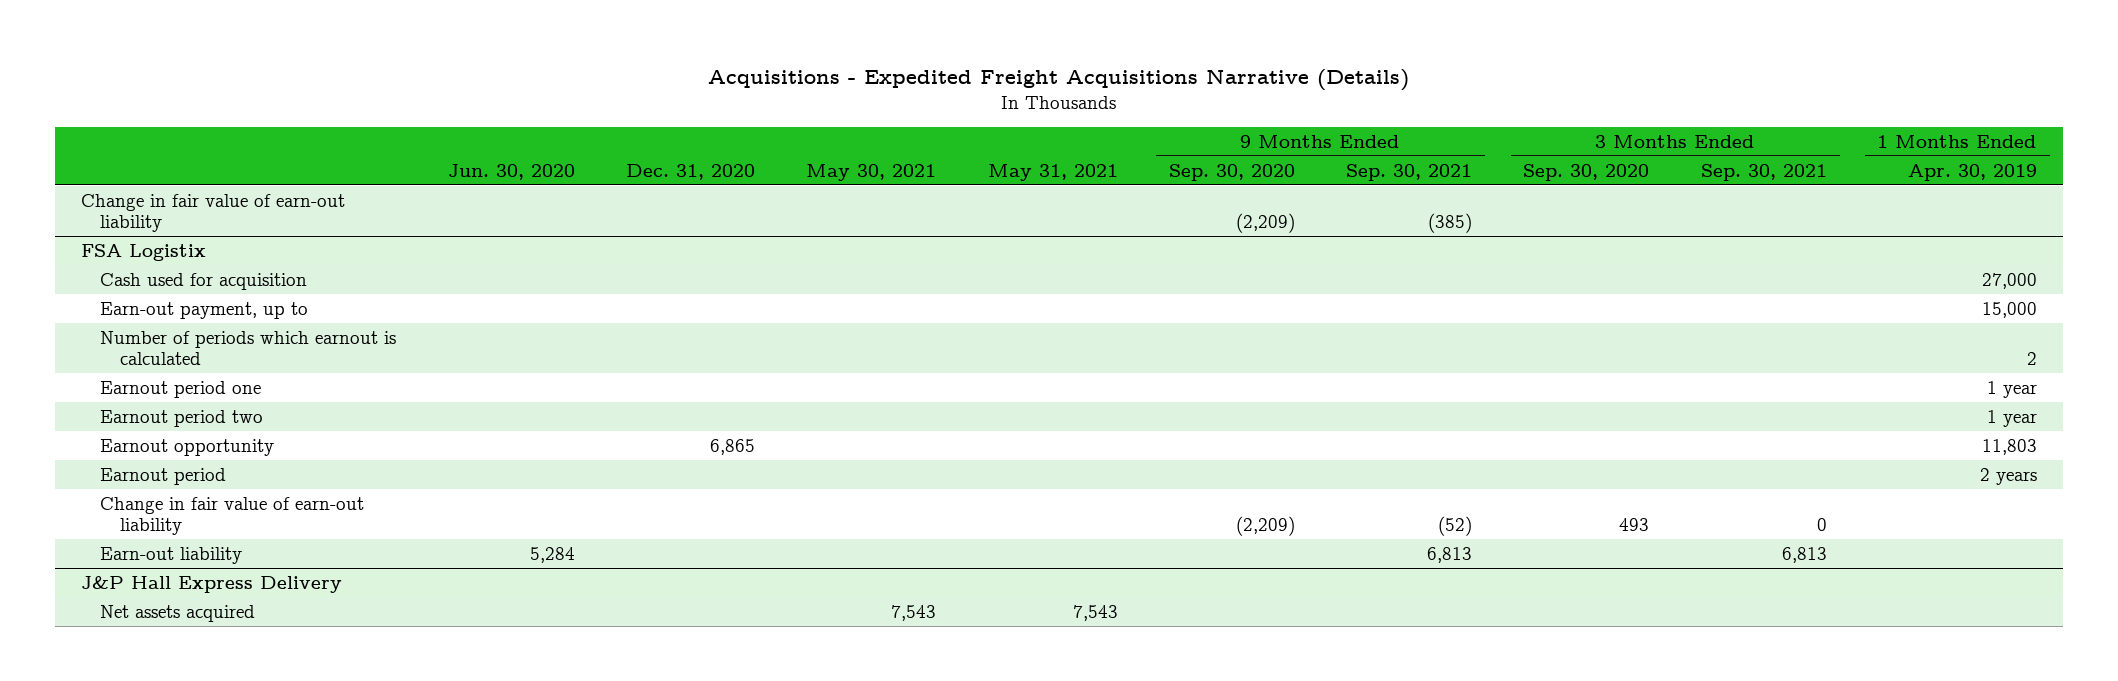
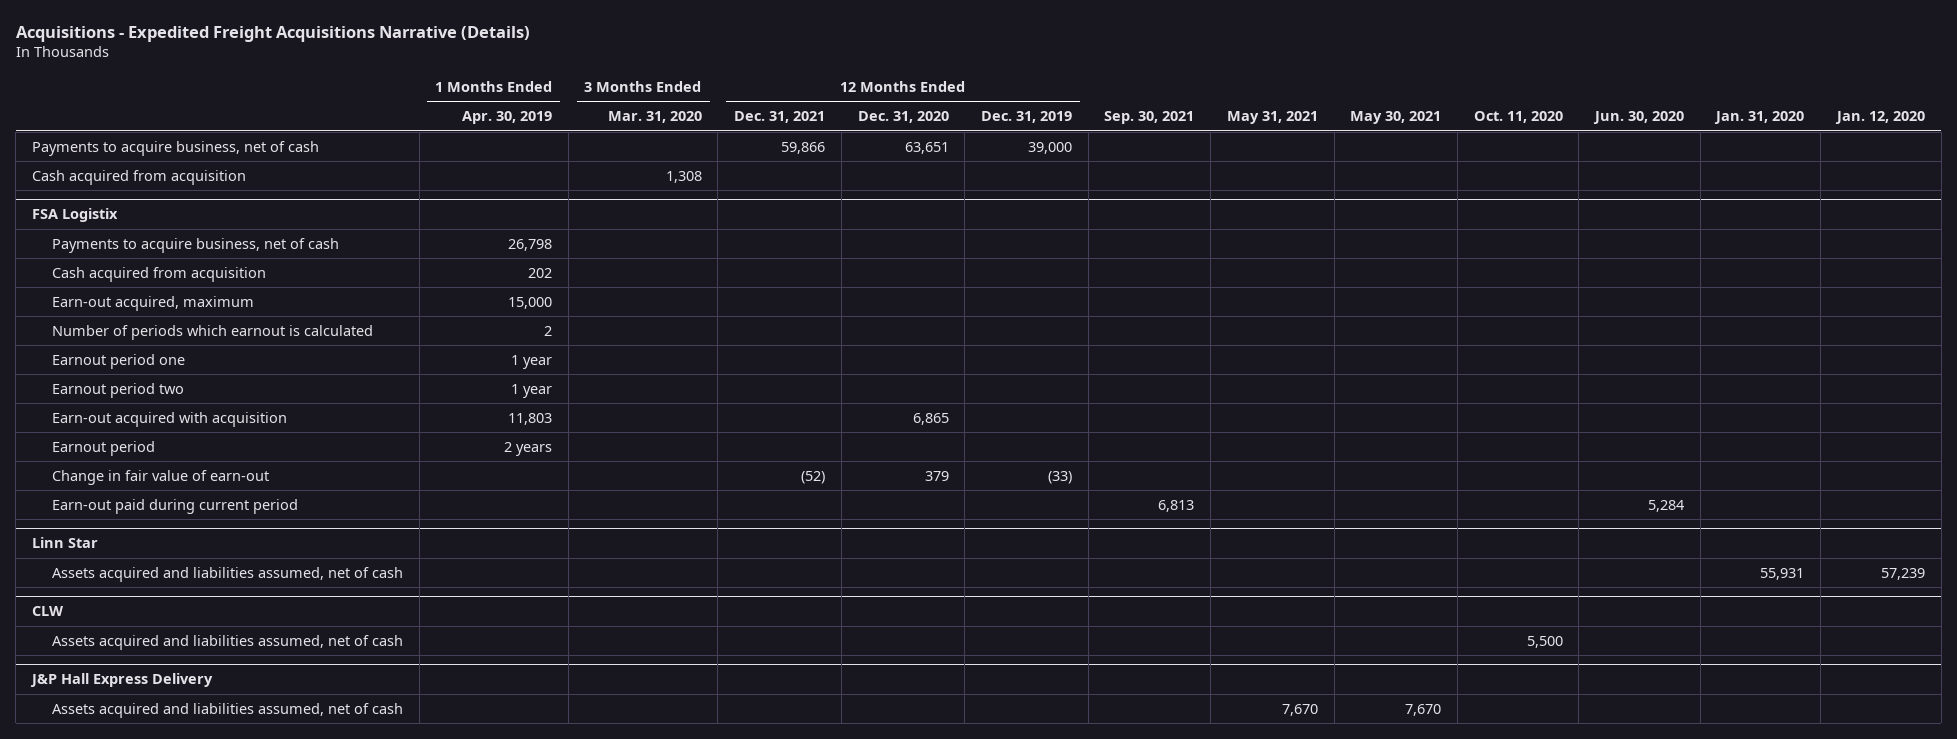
- | Jun. 30, 2020 | Dec. 31, 2020 | May 30, 2021 | May 31, 2021 | 9 Months Ended Sep. 30, 2020 | 9 Months Ended Sep. 30, 2021 | 3 Months Ended Sep. 30, 2020 | 3 Months Ended Sep. 30, 2021 | 1 Months Ended Apr. 30, 2019
+ | 1 Months Ended Apr. 30, 2019 | 3 Months Ended Mar. 31, 2020 | 12 Months Ended Dec. 31, 2021 | 12 Months Ended Dec. 31, 2020 | 12 Months Ended Dec. 31, 2019 | Sep. 30, 2021 | May 31, 2021 | May 30, 2021 | Oct. 11, 2020 | Jun. 30, 2020 | Jan. 31, 2020 | Jan. 12, 2020
- Change in fair value of earn-out liability | | | | | (2,209) | (385) | | |
+ Payments to acquire business, net of cash | | | 59,866 | 63,651 | 39,000 | | | | | | |
+ Cash acquired from acquisition | | 1,308 | | | | | | | | | |
@ FSA Logistix
- Cash used for acquisition | | | | | | | | | 27,000
- Earn-out payment, up to | | | | | | | | | 15,000
+ Payments to acquire business, net of cash | 26,798 | | | | | | | | | | |
+ Cash acquired from acquisition | 202 | | | | | | | | | | |
+ Earn-out acquired, maximum | 15,000 | | | | | | | | | | |
- Earnout opportunity | | 6,865 | | | | | | | 11,803
+ Earn-out acquired with acquisition | 11,803 | | | 6,865 | | | | | | | |
- Change in fair value of earn-out liability | | | | | (2,209) | (52) | 493 | 0 |
- Earn-out liability | 5,284 | | | | | 6,813 | | 6,813 |
+ Change in fair value of earn-out | | | (52) | 379 | (33) | | | | | | |
+ Earn-out paid during current period | | | | | | 6,813 | | | | 5,284 | |
+ Linn Star
+ Assets acquired and liabilities assumed, net of cash | | | | | | | | | | | 55,931 | 57,239
+ CLW
+ Assets acquired and liabilities assumed, net of cash | | | | | | | | | 5,500 | | |
@ J&P Hall Express Delivery
- Net assets acquired | | | 7,543 | 7,543 | | | | |
+ Assets acquired and liabilities assumed, net of cash | | | | | | | 7,670 | 7,670 | | | |

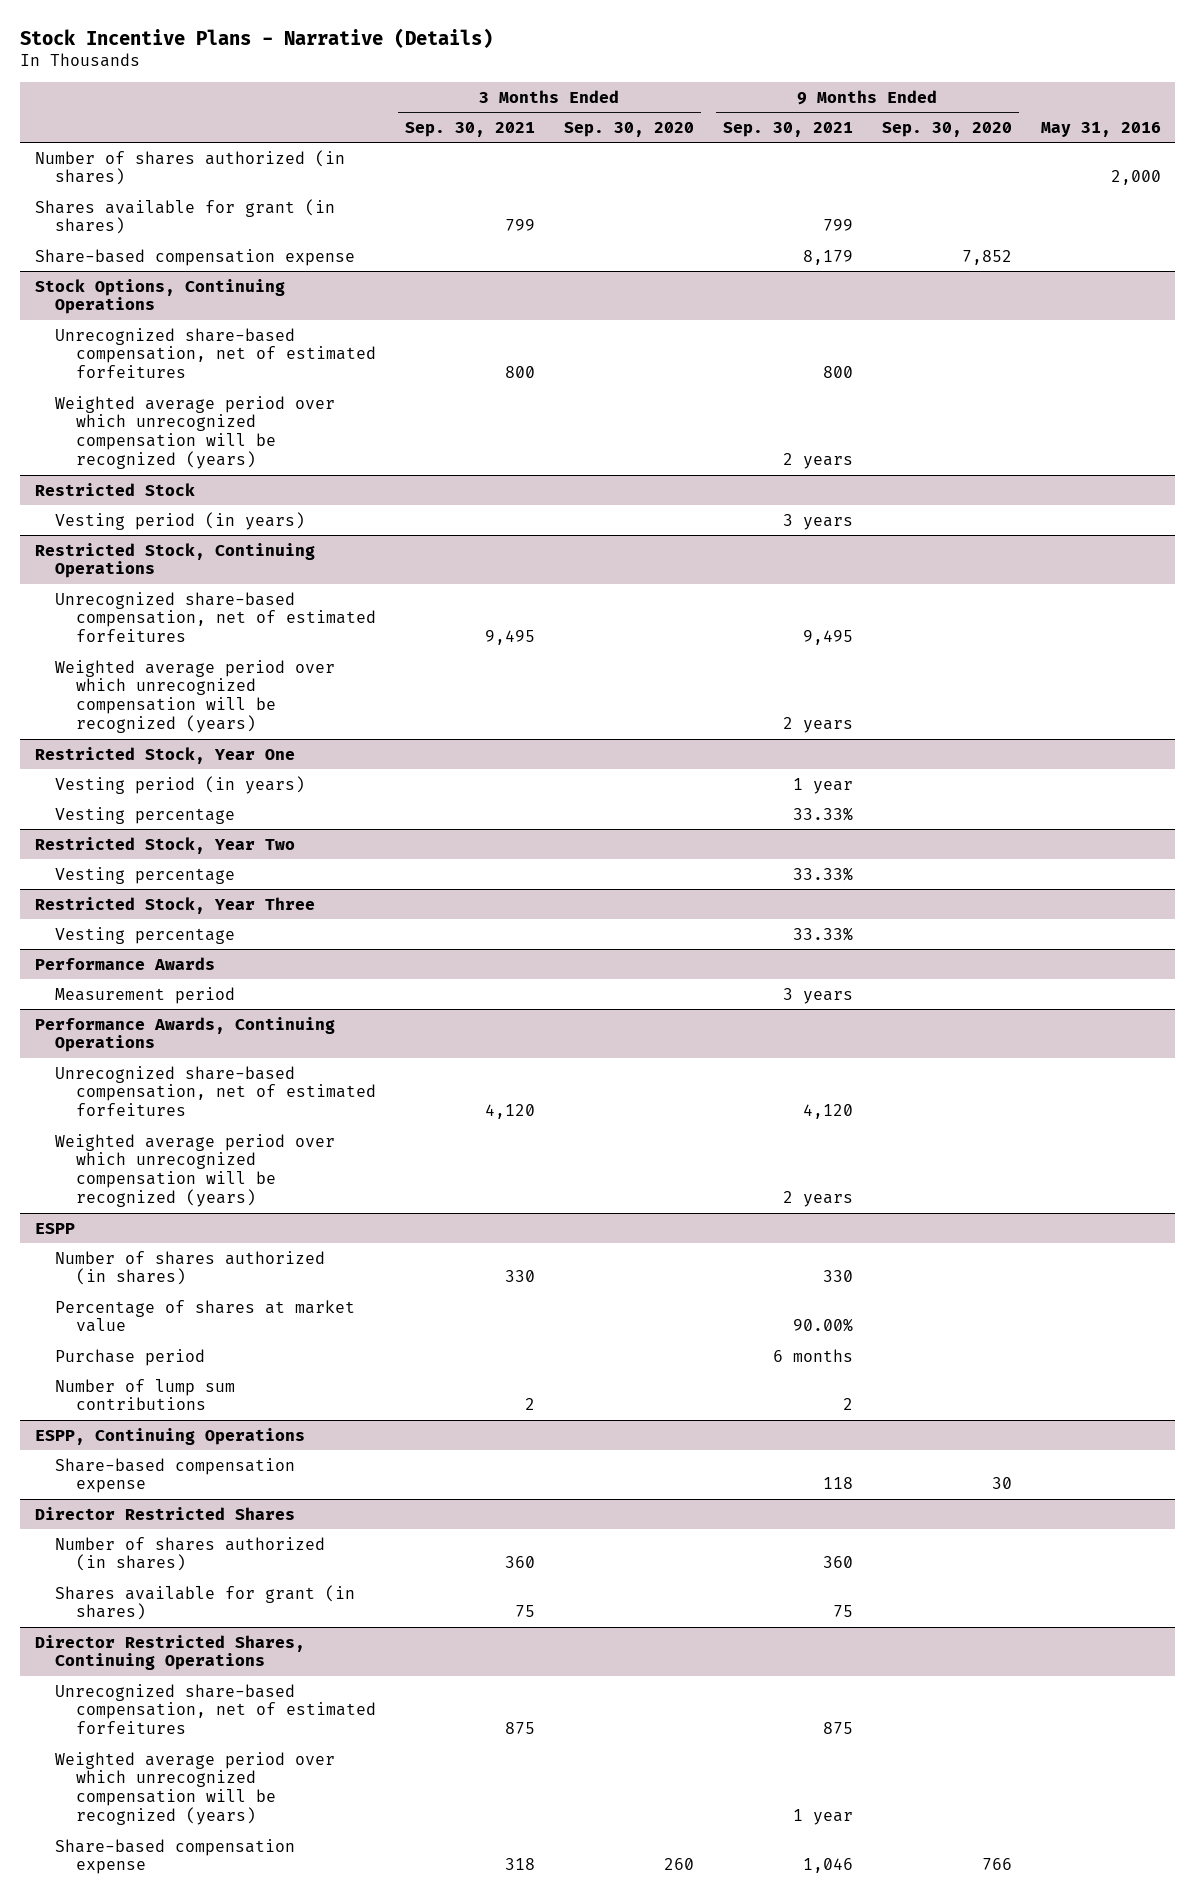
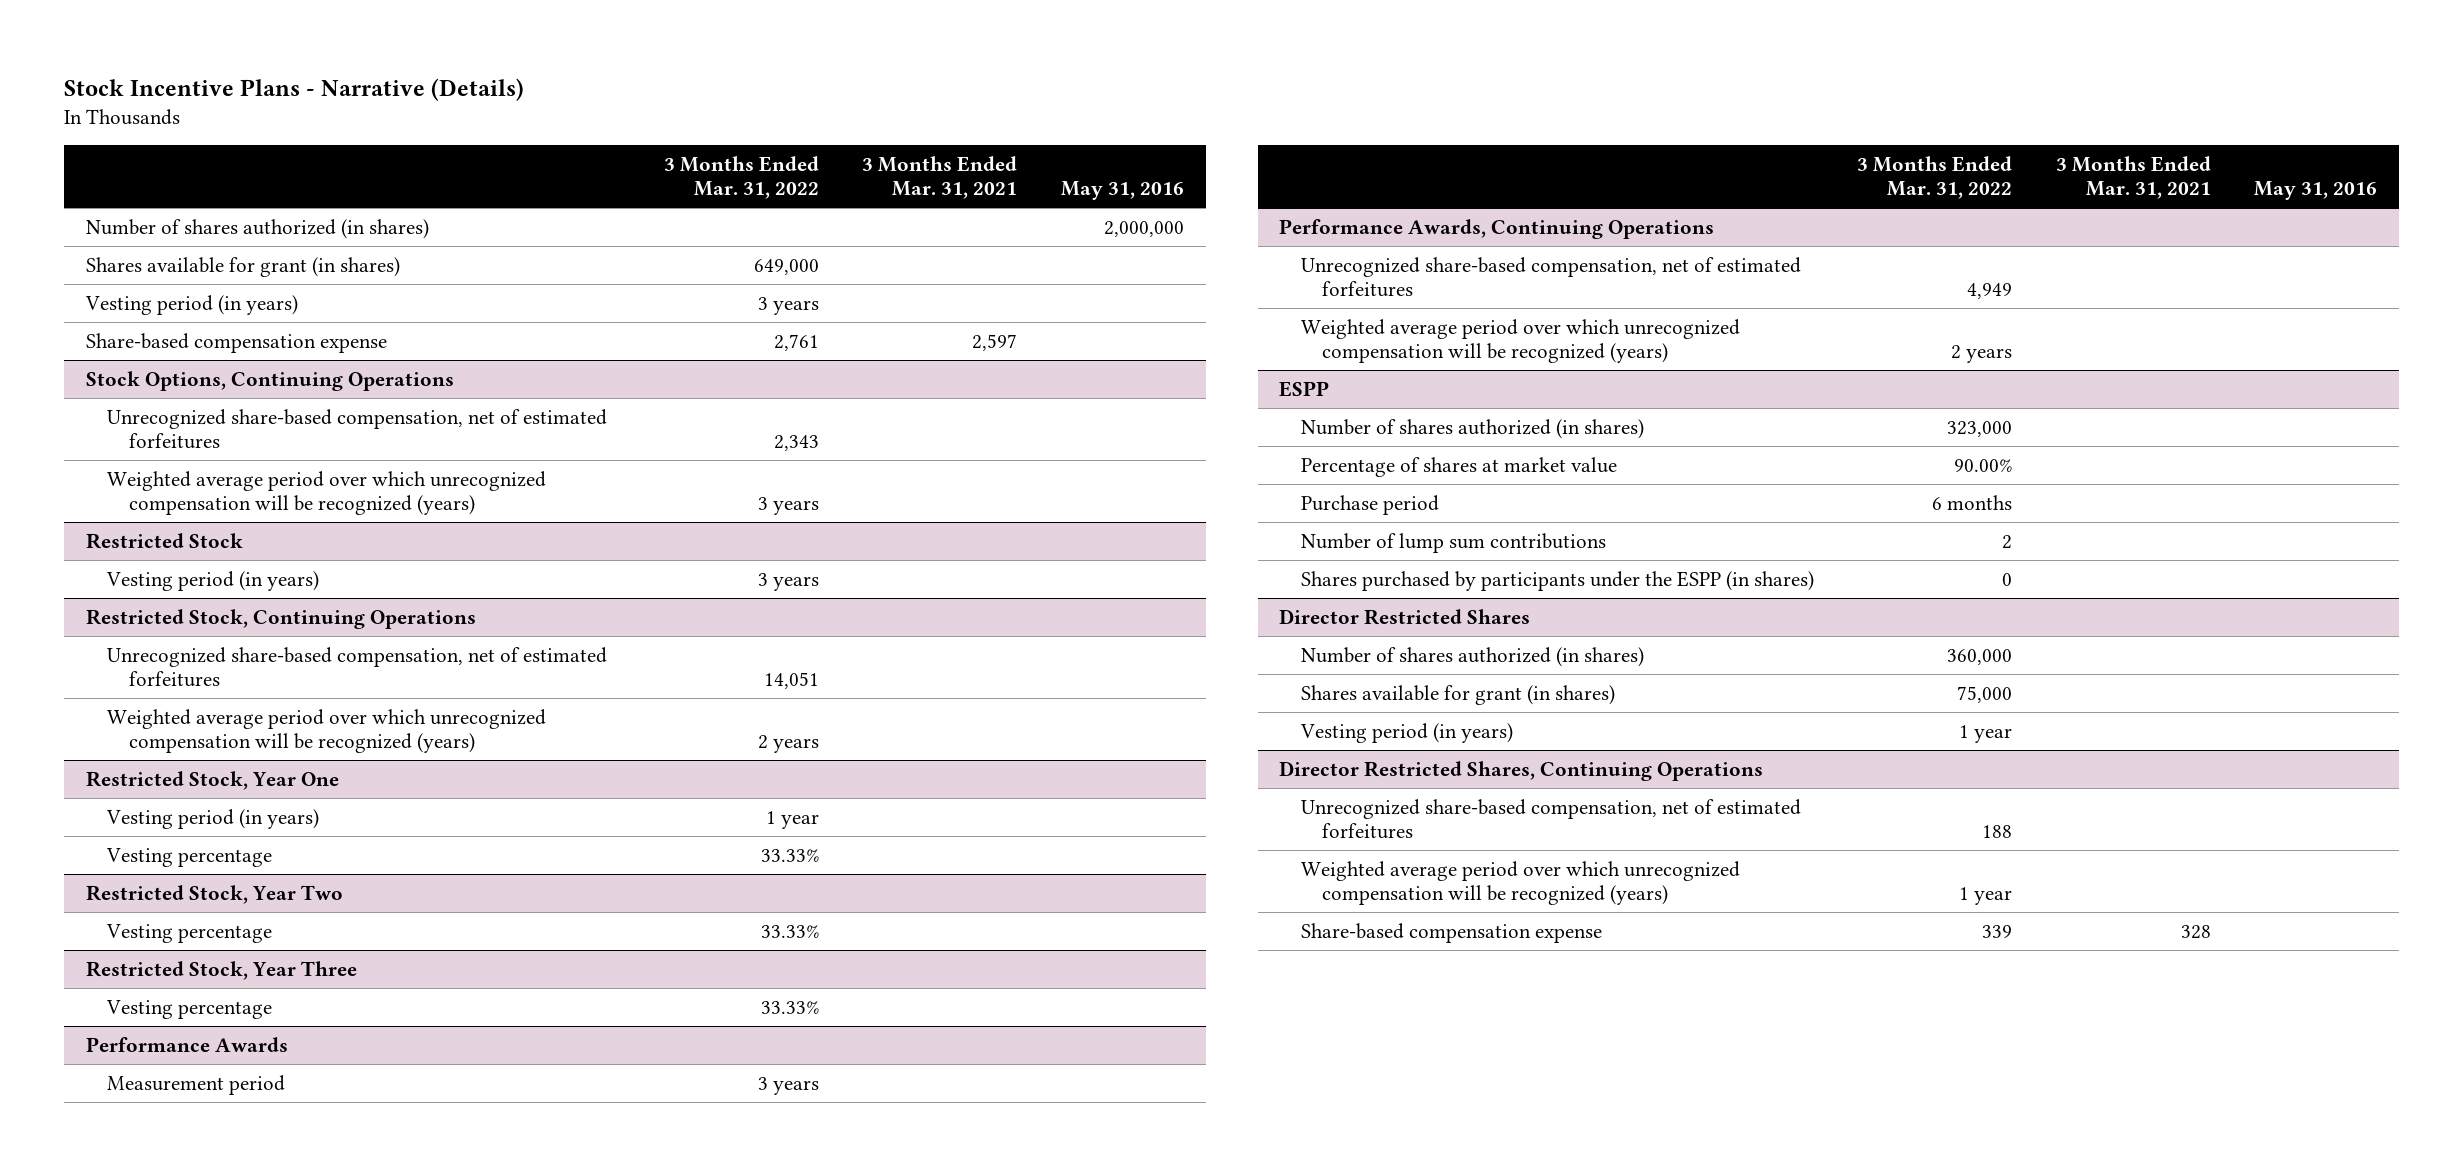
- | 3 Months Ended Sep. 30, 2021 | 3 Months Ended Sep. 30, 2020 | 9 Months Ended Sep. 30, 2021 | 9 Months Ended Sep. 30, 2020 | May 31, 2016
+ | 3 Months Ended Mar. 31, 2022 | 3 Months Ended Mar. 31, 2021 | May 31, 2016
- Number of shares authorized (in shares) | | | | | 2,000
+ Number of shares authorized (in shares) | | | 2,000,000
+ Vesting period (in years) | 3 years | |
- ESPP, Continuing Operations
- Share-based compensation expense | | | 118 | 30 |
@ ESPP
+ Shares purchased by participants under the ESPP (in shares) | 0 | |
@ Director Restricted Shares
+ Vesting period (in years) | 1 year | |

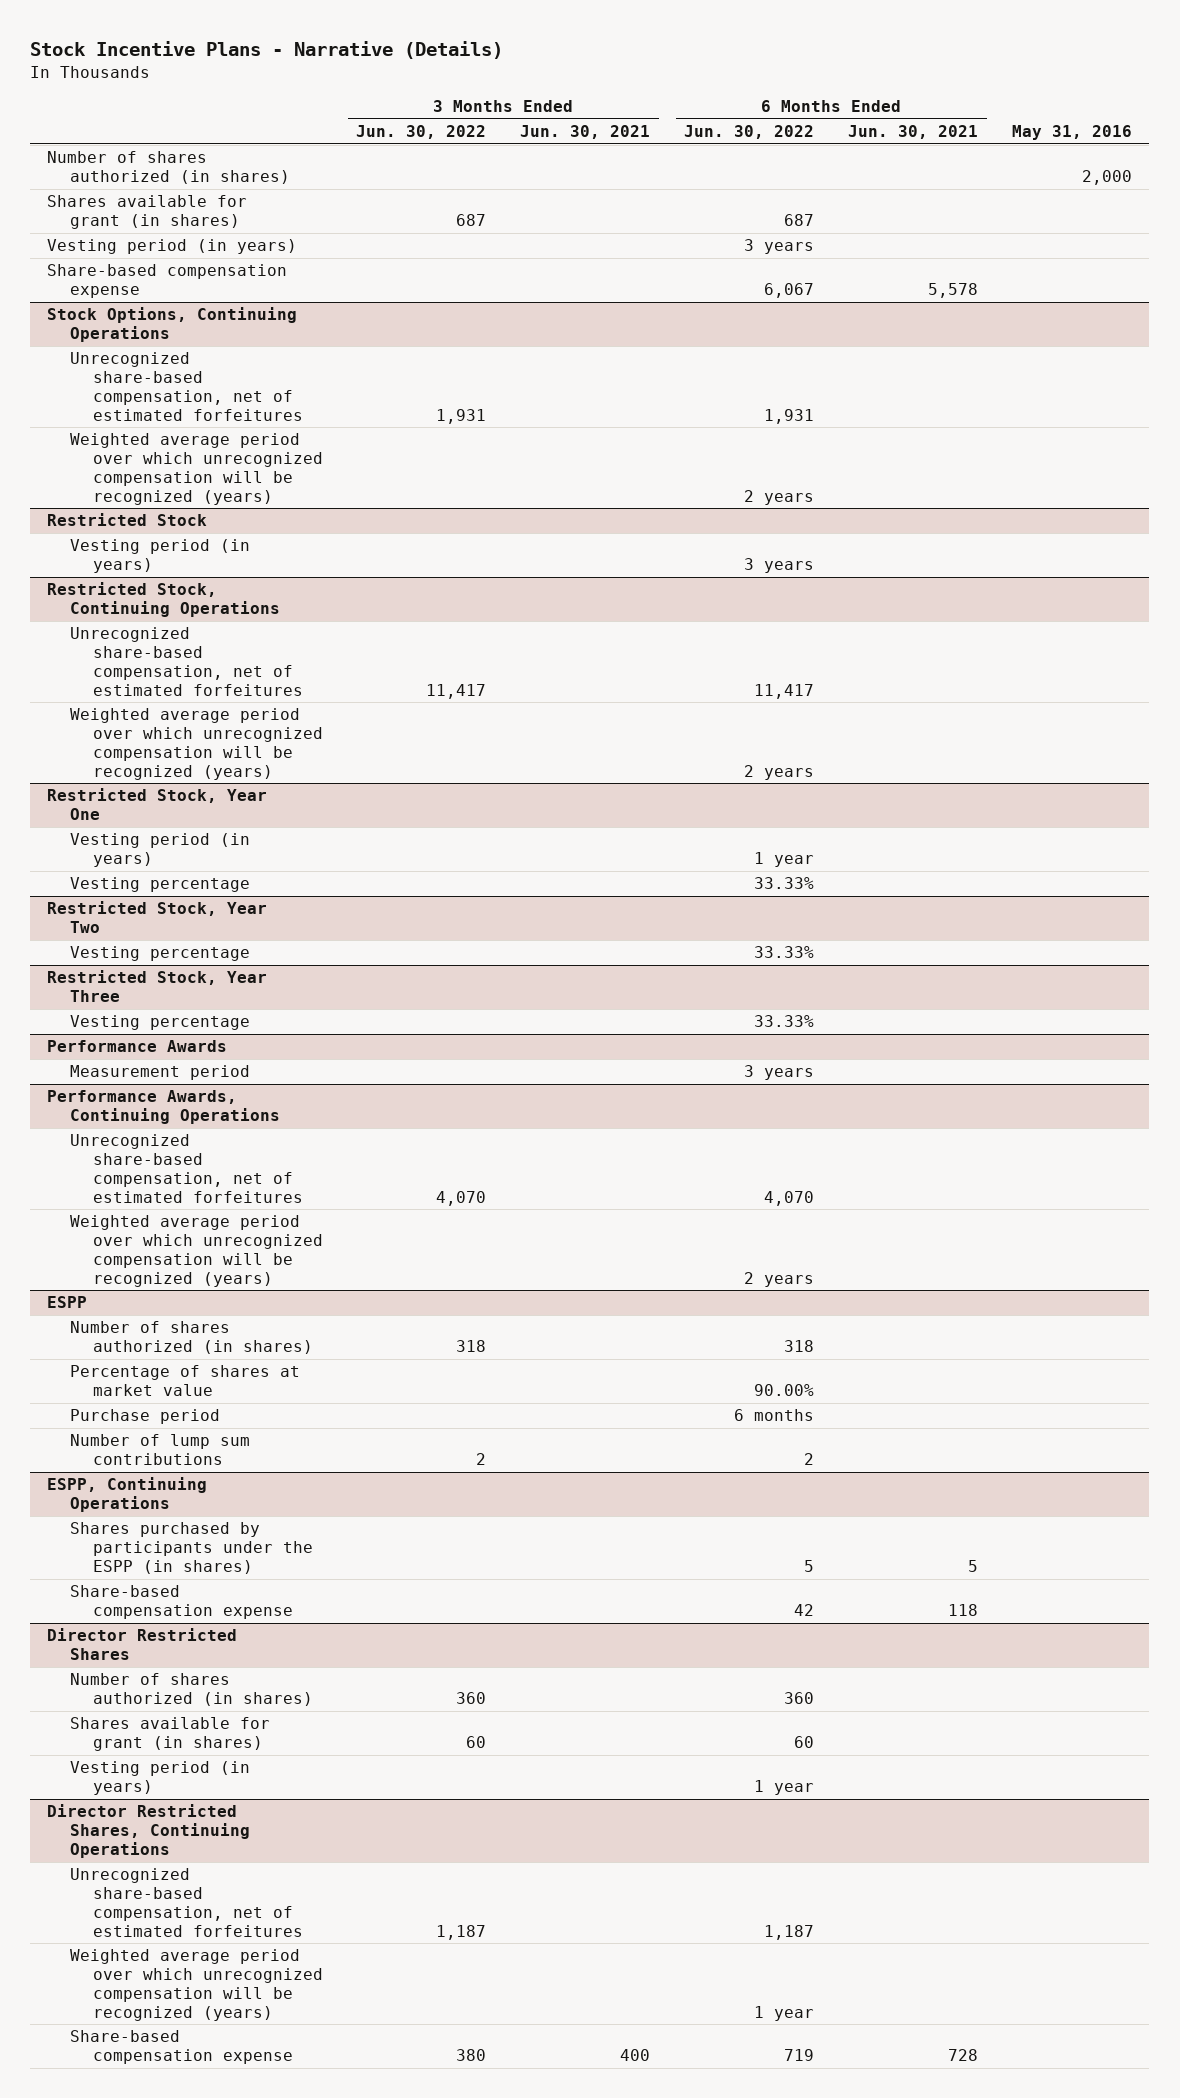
- | 3 Months Ended Mar. 31, 2022 | 3 Months Ended Mar. 31, 2021 | May 31, 2016
+ | 3 Months Ended Jun. 30, 2022 | 3 Months Ended Jun. 30, 2021 | 6 Months Ended Jun. 30, 2022 | 6 Months Ended Jun. 30, 2021 | May 31, 2016
- Number of shares authorized (in shares) | | | 2,000,000
+ Number of shares authorized (in shares) | | | | | 2,000
@ ESPP
- Shares purchased by participants under the ESPP (in shares) | 0 | |
+ ESPP, Continuing Operations
+ Shares purchased by participants under the ESPP (in shares) | | | 5 | 5 |
+ Share-based compensation expense | | | 42 | 118 |

